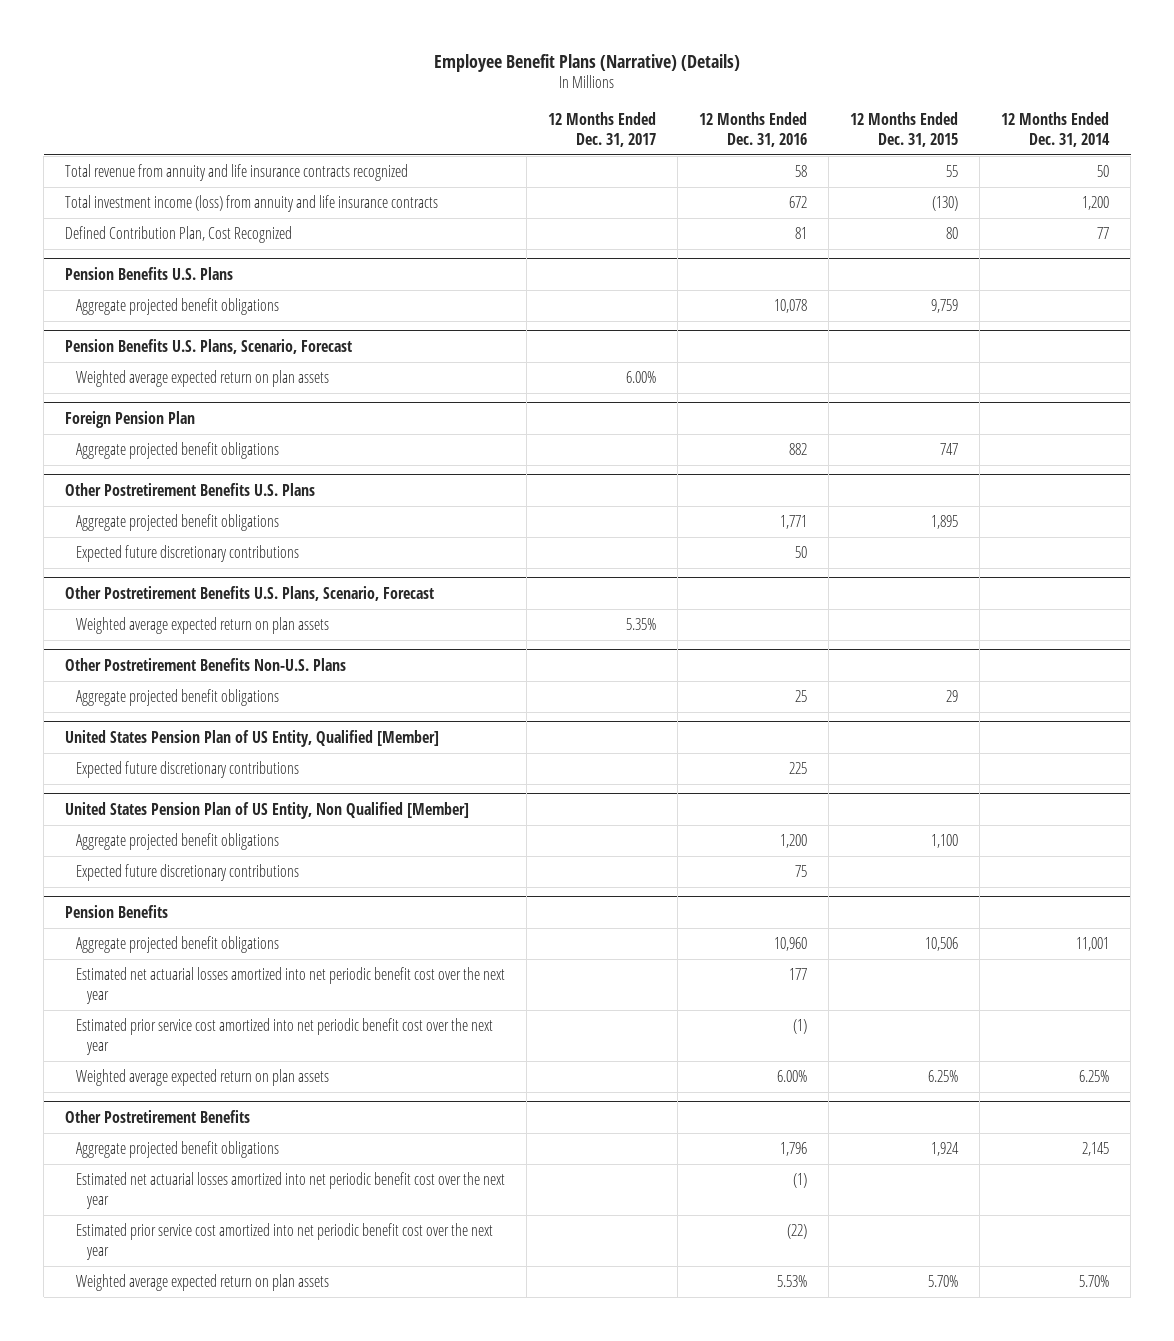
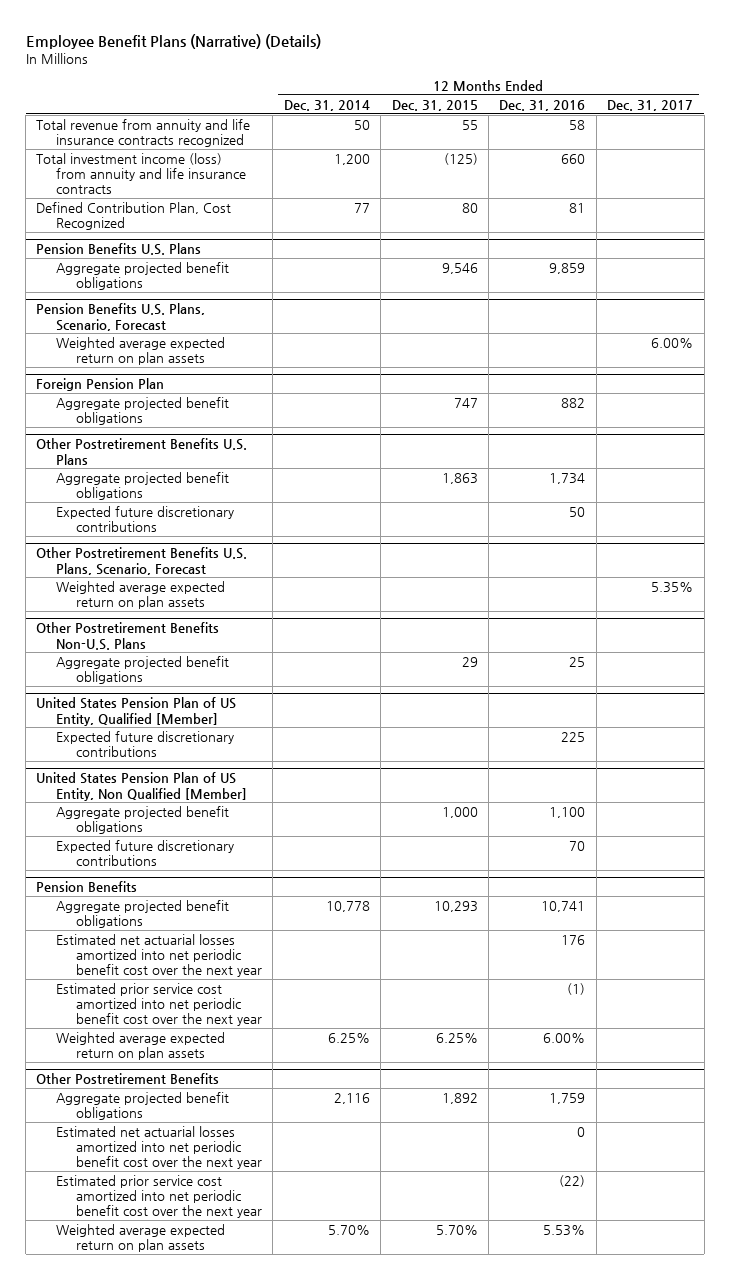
- | 12 Months Ended Dec. 31, 2017 | 12 Months Ended Dec. 31, 2016 | 12 Months Ended Dec. 31, 2015 | 12 Months Ended Dec. 31, 2014
+ | 12 Months Ended Dec. 31, 2014 | 12 Months Ended Dec. 31, 2015 | 12 Months Ended Dec. 31, 2016 | 12 Months Ended Dec. 31, 2017
- Total investment income (loss) from annuity and life insurance contracts | | 672 | (130) | 1,200
+ Total investment income (loss) from annuity and life insurance contracts | 1,200 | (125) | 660 |
@ Pension Benefits U.S. Plans
- Aggregate projected benefit obligations | | 10,078 | 9,759 |
+ Aggregate projected benefit obligations | | 9,546 | 9,859 |
@ Other Postretirement Benefits U.S. Plans
- Aggregate projected benefit obligations | | 1,771 | 1,895 |
+ Aggregate projected benefit obligations | | 1,863 | 1,734 |
@ United States Pension Plan of US Entity, Non Qualified [Member]
- Aggregate projected benefit obligations | | 1,200 | 1,100 |
- Expected future discretionary contributions | | 75 | |
+ Aggregate projected benefit obligations | | 1,000 | 1,100 |
+ Expected future discretionary contributions | | | 70 |
@ Pension Benefits
- Aggregate projected benefit obligations | | 10,960 | 10,506 | 11,001
- Estimated net actuarial losses amortized into net periodic benefit cost over the next year | | 177 | |
+ Aggregate projected benefit obligations | 10,778 | 10,293 | 10,741 |
+ Estimated net actuarial losses amortized into net periodic benefit cost over the next year | | | 176 |
@ Other Postretirement Benefits
- Aggregate projected benefit obligations | | 1,796 | 1,924 | 2,145
- Estimated net actuarial losses amortized into net periodic benefit cost over the next year | | (1) | |
+ Aggregate projected benefit obligations | 2,116 | 1,892 | 1,759 |
+ Estimated net actuarial losses amortized into net periodic benefit cost over the next year | | | 0 |

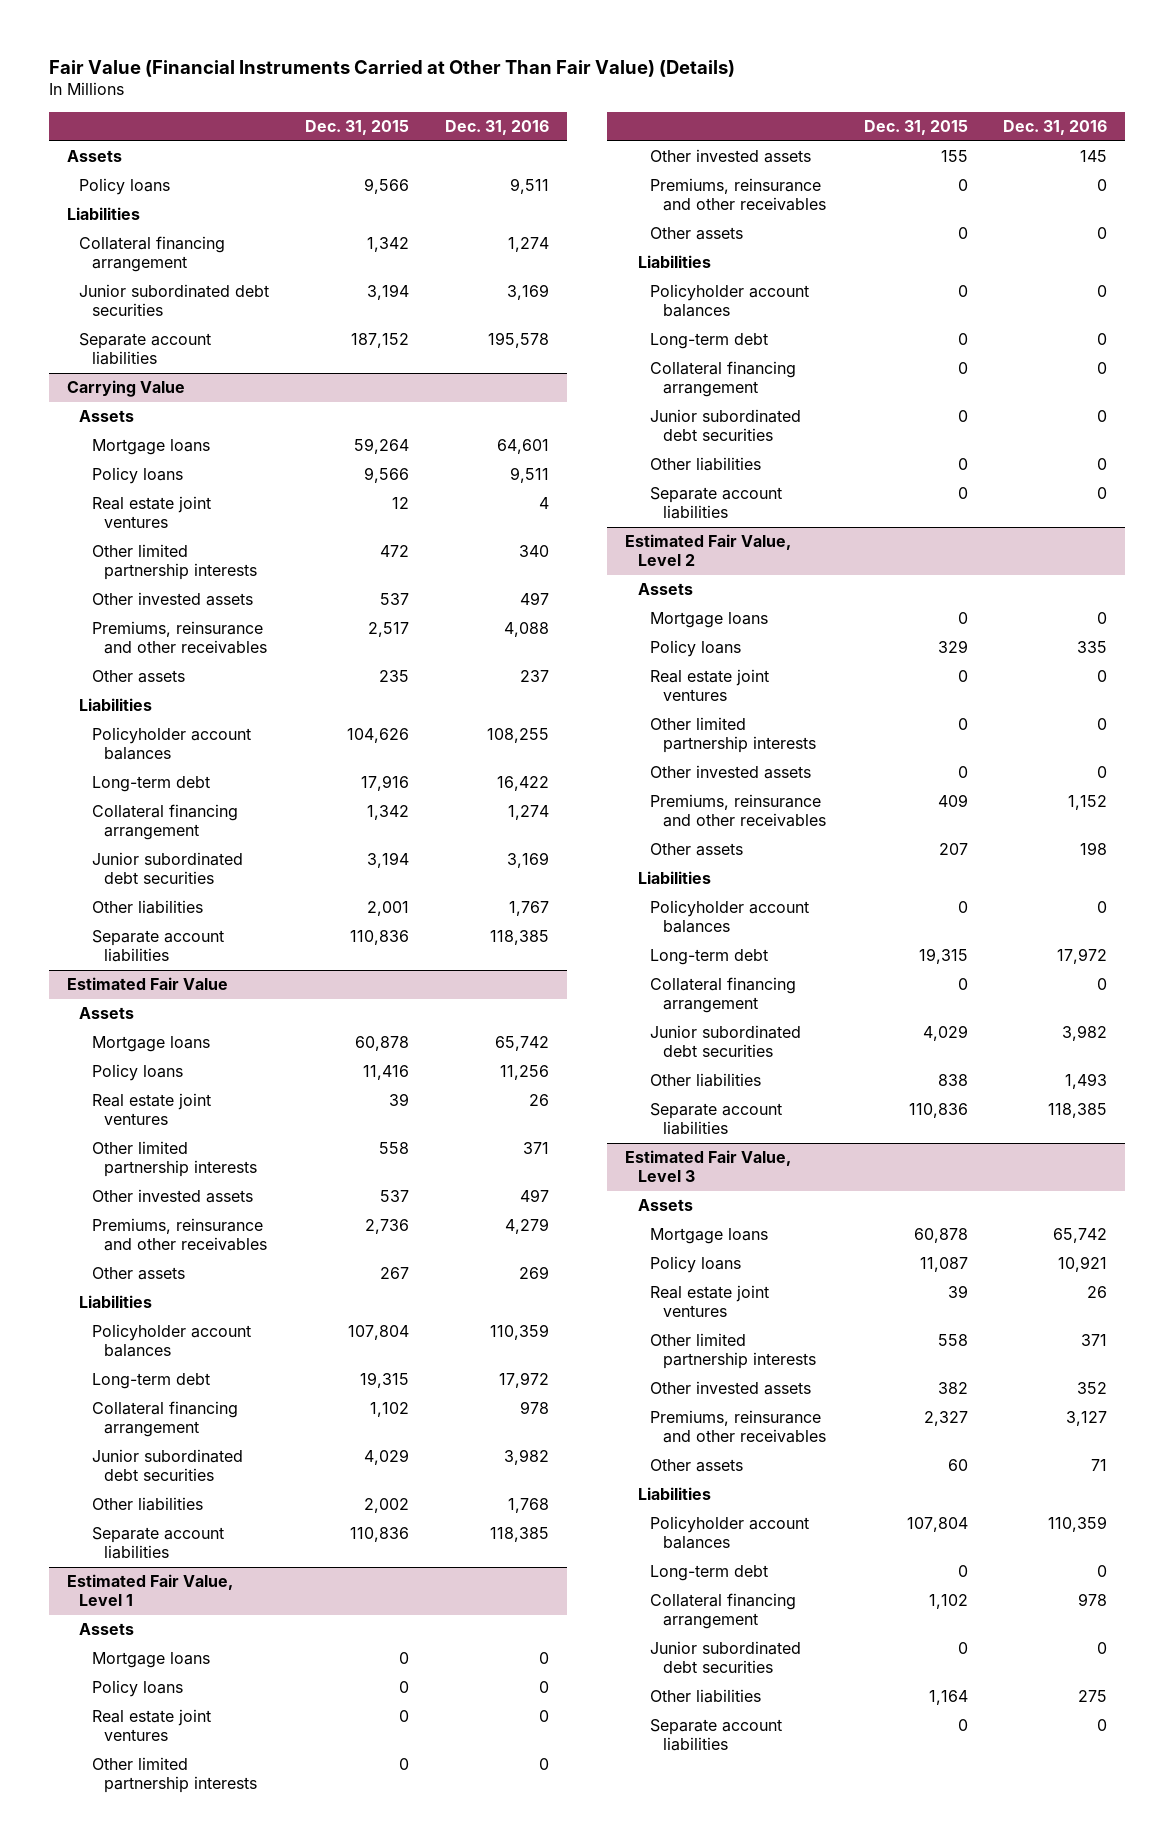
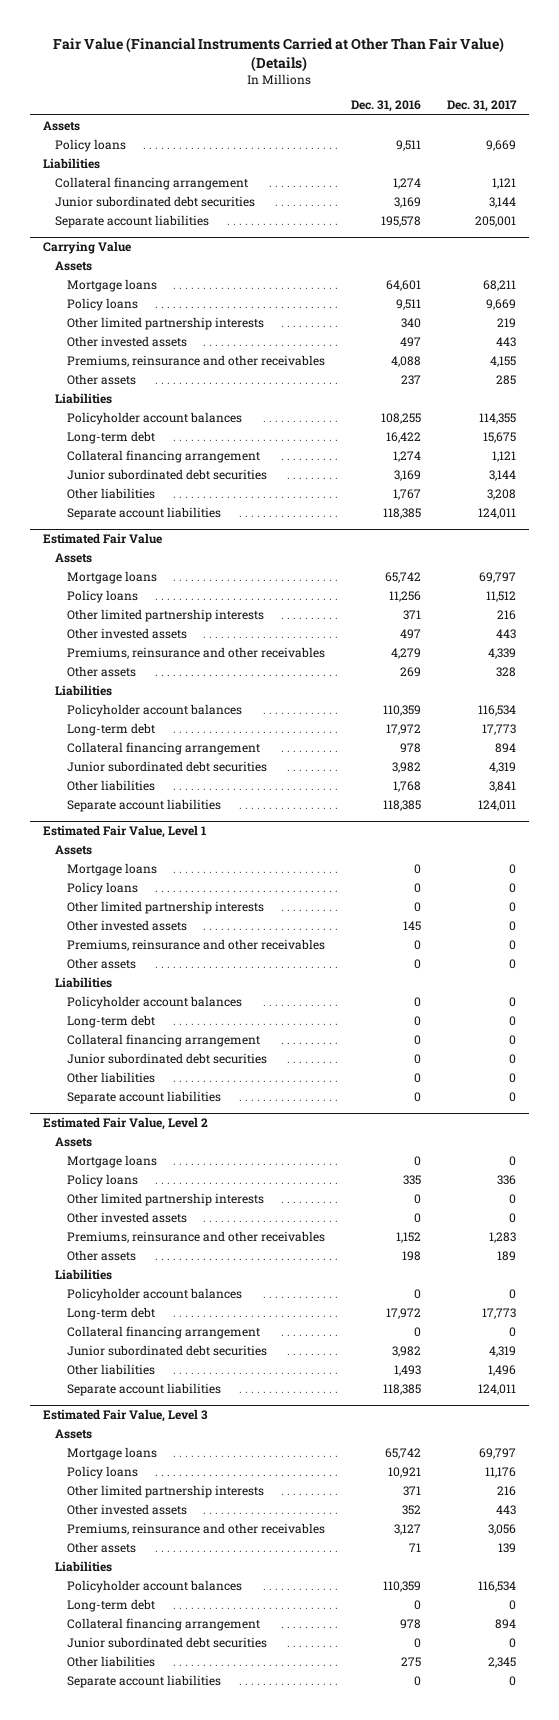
- | Dec. 31, 2015 | Dec. 31, 2016
+ | Dec. 31, 2016 | Dec. 31, 2017
@ Carrying Value
- Real estate joint ventures | 12 | 4
@ Estimated Fair Value
- Real estate joint ventures | 39 | 26
@ Estimated Fair Value, Level 1
- Real estate joint ventures | 0 | 0
@ Estimated Fair Value, Level 2
- Real estate joint ventures | 0 | 0
@ Estimated Fair Value, Level 3
- Real estate joint ventures | 39 | 26

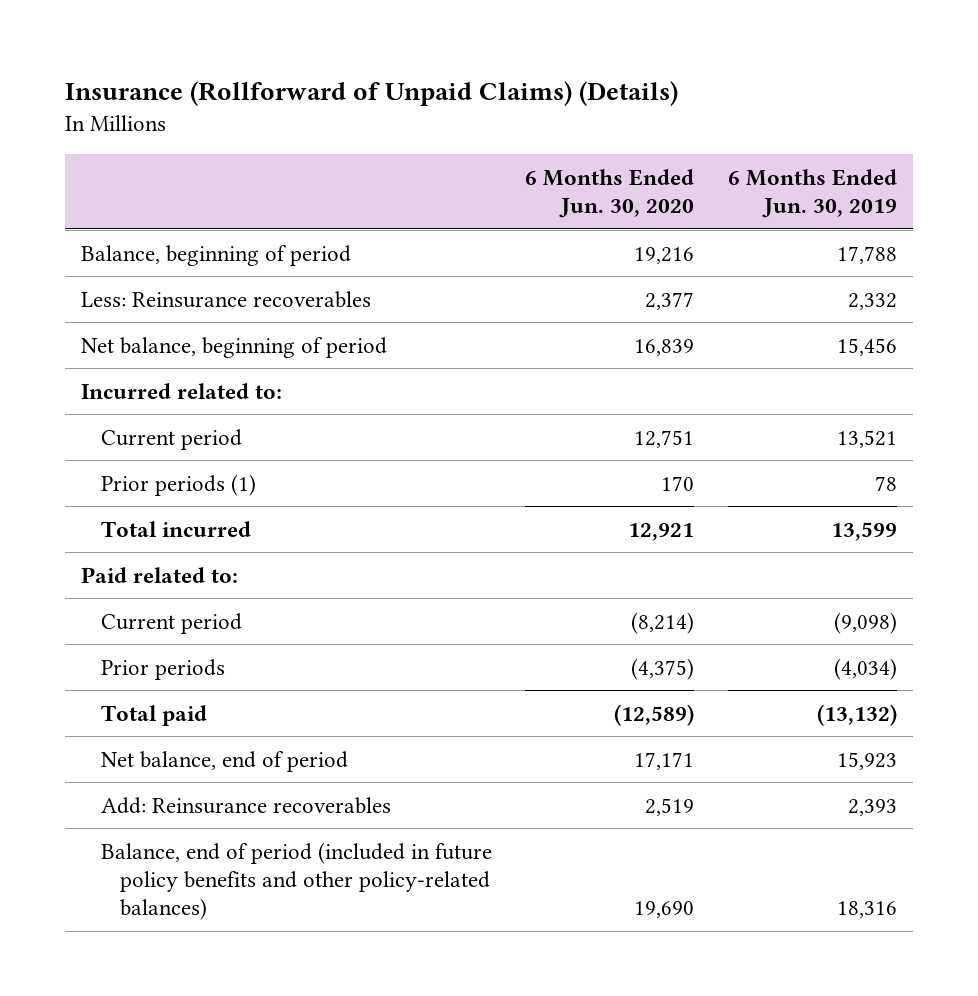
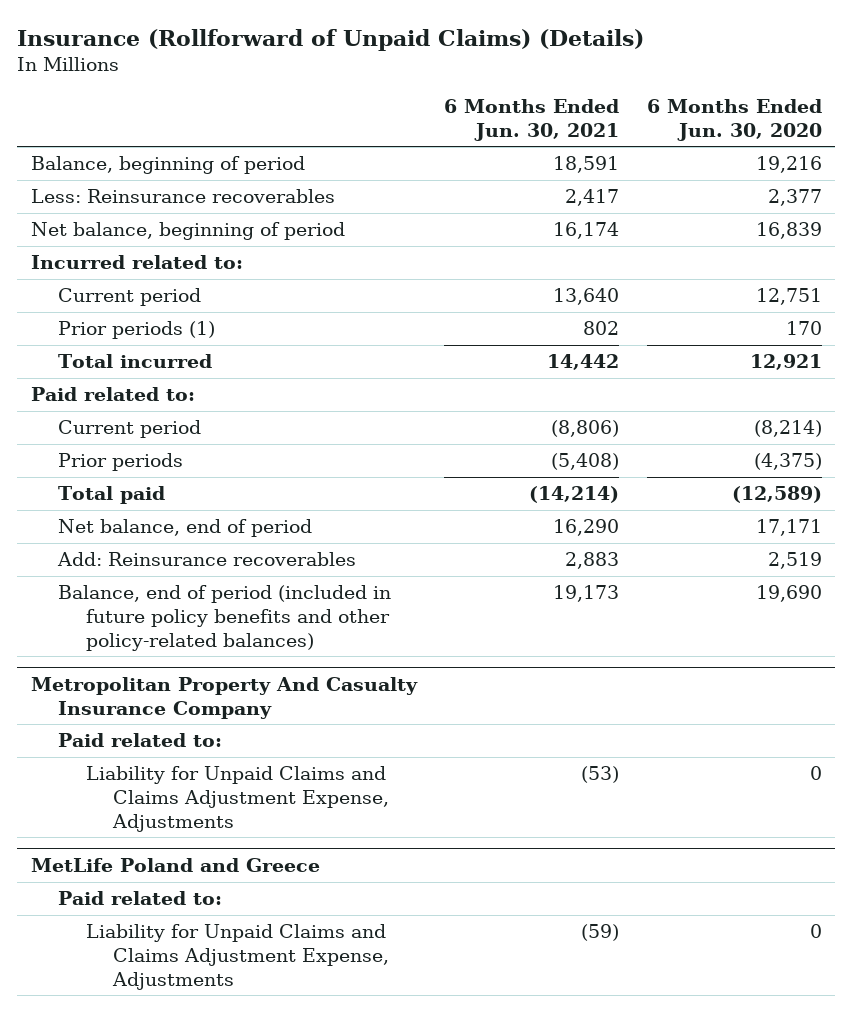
- | 6 Months Ended Jun. 30, 2020 | 6 Months Ended Jun. 30, 2019
+ | 6 Months Ended Jun. 30, 2021 | 6 Months Ended Jun. 30, 2020
+ Metropolitan Property And Casualty Insurance Company
+ Paid related to:
+ Liability for Unpaid Claims and Claims Adjustment Expense, Adjustments | (53) | 0
+ MetLife Poland and Greece
+ Paid related to:
+ Liability for Unpaid Claims and Claims Adjustment Expense, Adjustments | (59) | 0

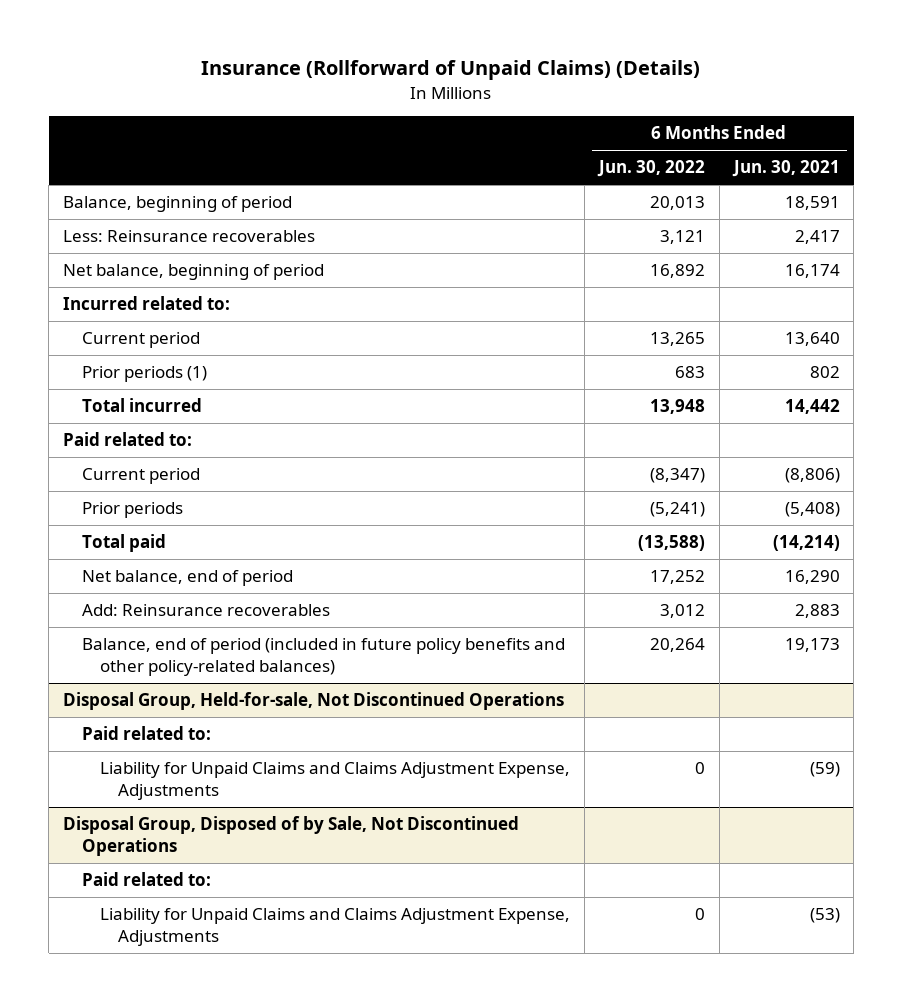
- | 6 Months Ended Jun. 30, 2021 | 6 Months Ended Jun. 30, 2020
+ | 6 Months Ended Jun. 30, 2022 | 6 Months Ended Jun. 30, 2021
- Metropolitan Property And Casualty Insurance Company
- Paid related to:
- Liability for Unpaid Claims and Claims Adjustment Expense, Adjustments | (53) | 0
- MetLife Poland and Greece
+ Disposal Group, Held-for-sale, Not Discontinued Operations
+ Disposal Group, Disposed of by Sale, Not Discontinued Operations
+ Paid related to:
+ Liability for Unpaid Claims and Claims Adjustment Expense, Adjustments | 0 | (53)

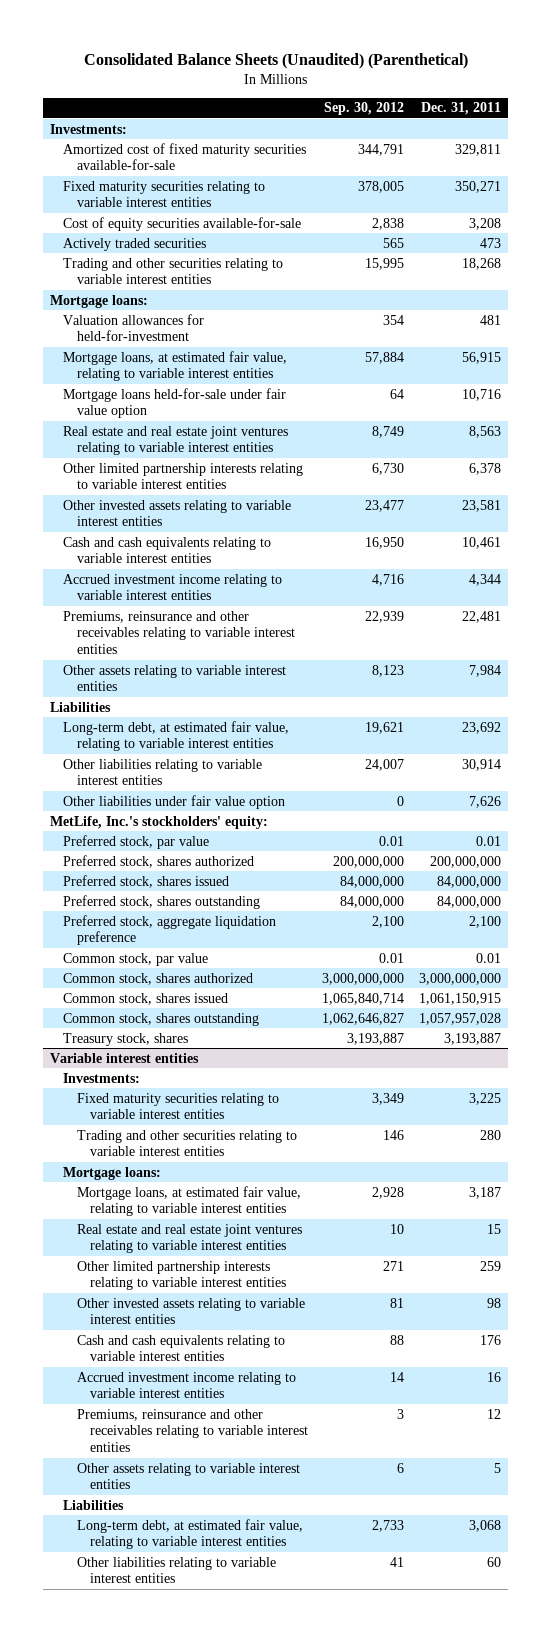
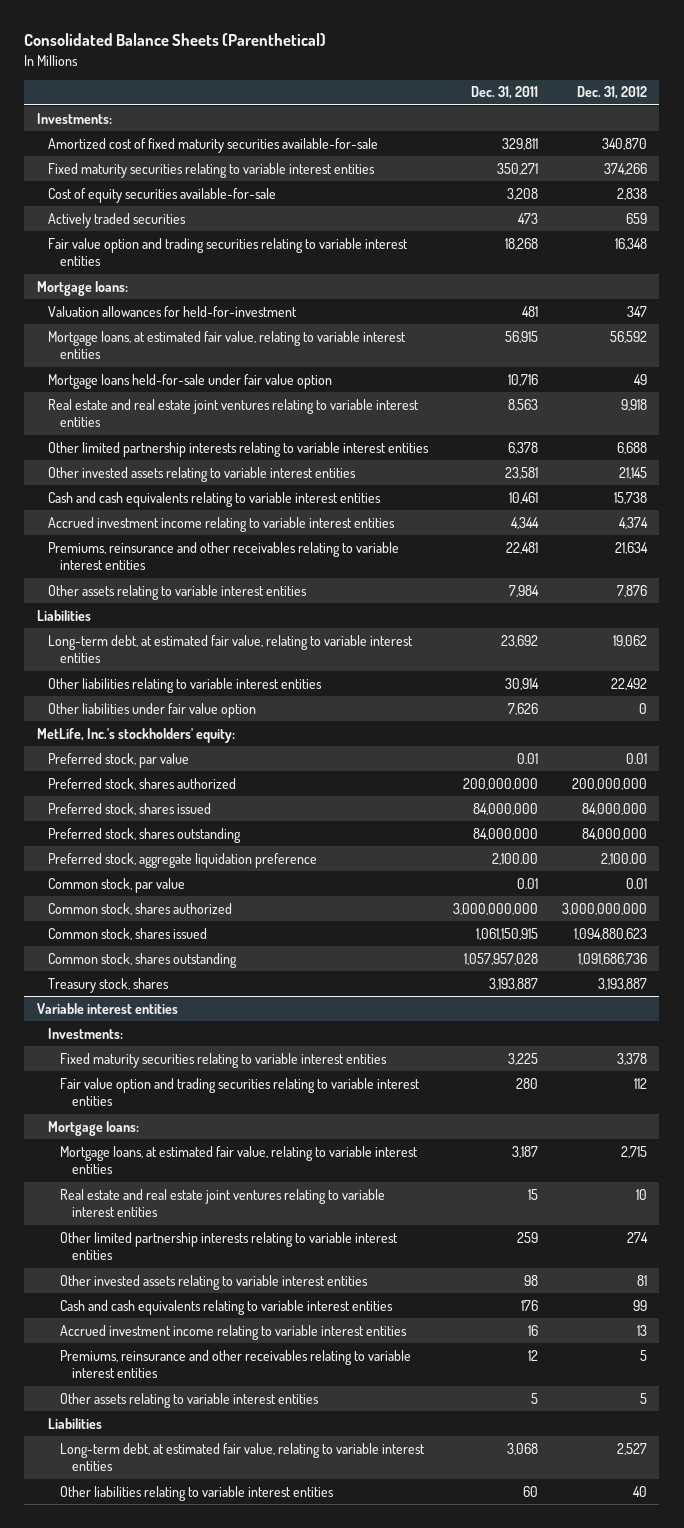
- Consolidated Balance Sheets (Unaudited) (Parenthetical)
+ Consolidated Balance Sheets (Parenthetical)
- | Sep. 30, 2012 | Dec. 31, 2011
+ | Dec. 31, 2011 | Dec. 31, 2012
- Trading and other securities relating to variable interest entities | 15,995 | 18,268
+ Fair value option and trading securities relating to variable interest entities | 18,268 | 16,348
- Preferred stock, aggregate liquidation preference | 2,100 | 2,100
+ Preferred stock, aggregate liquidation preference | 2,100.00 | 2,100.00
@ Variable interest entities
- Trading and other securities relating to variable interest entities | 146 | 280
+ Fair value option and trading securities relating to variable interest entities | 280 | 112

